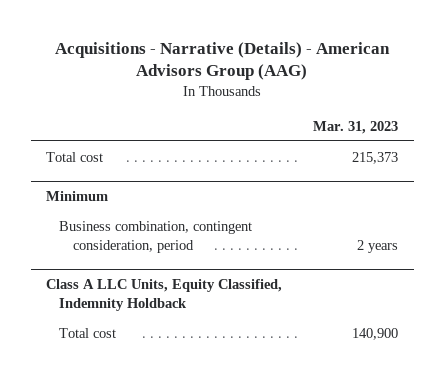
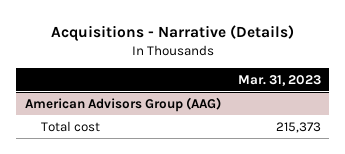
- Acquisitions - Narrative (Details) - American Advisors Group (AAG)
+ Acquisitions - Narrative (Details)
+ American Advisors Group (AAG)
- Minimum
- Business combination, contingent consideration, period | 2 years
- Class A LLC Units, Equity Classified, Indemnity Holdback
- Total cost | 140,900

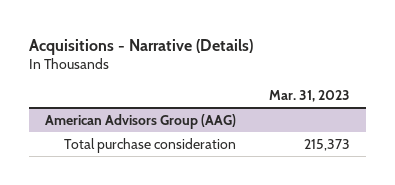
@ American Advisors Group (AAG)
- Total cost | 215,373
+ Total purchase consideration | 215,373

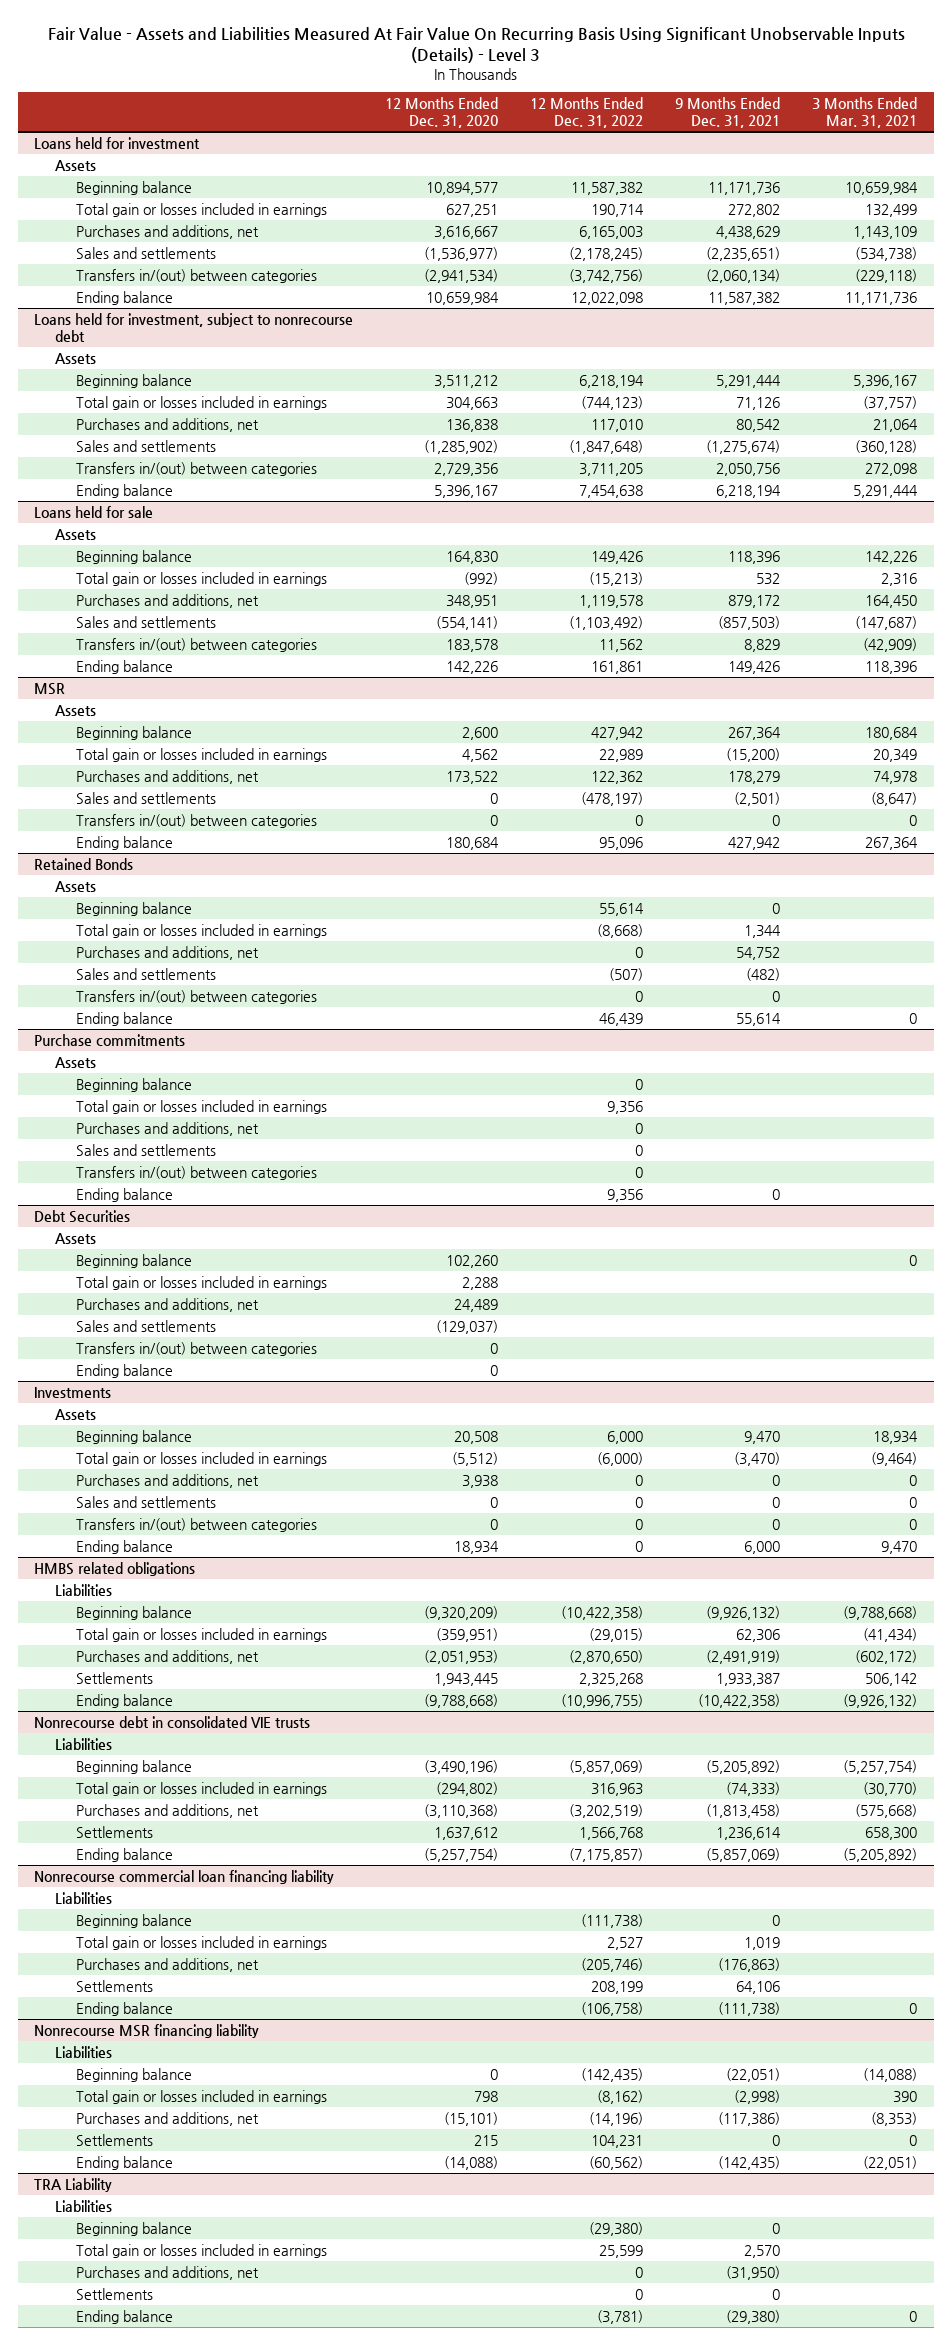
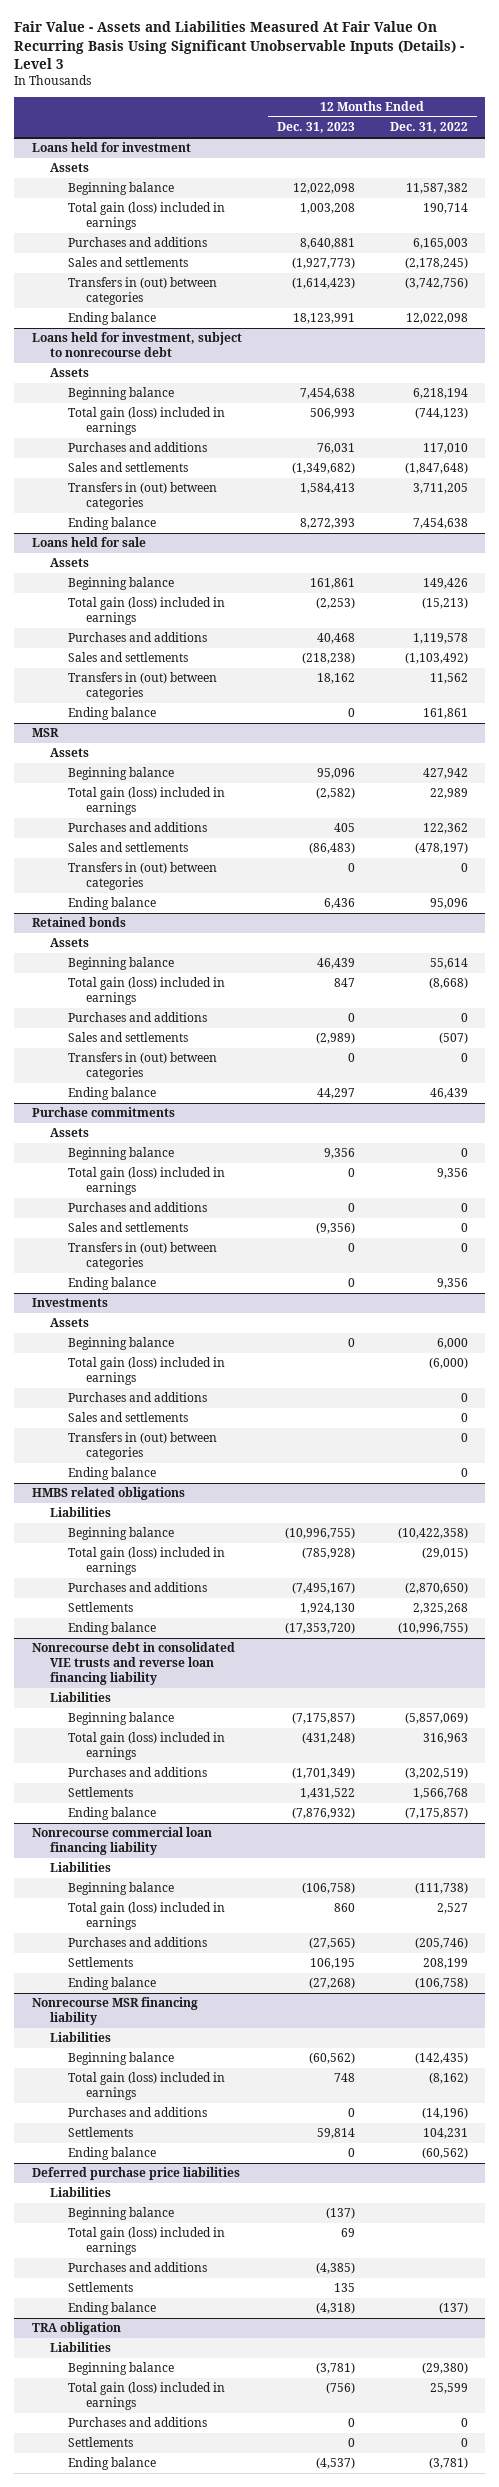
- | 12 Months Ended Dec. 31, 2020 | 12 Months Ended Dec. 31, 2022 | 9 Months Ended Dec. 31, 2021 | 3 Months Ended Mar. 31, 2021
+ | 12 Months Ended Dec. 31, 2023 | 12 Months Ended Dec. 31, 2022
@ Loans held for investment
- Total gain or losses included in earnings | 627,251 | 190,714 | 272,802 | 132,499
- Purchases and additions, net | 3,616,667 | 6,165,003 | 4,438,629 | 1,143,109
+ Total gain (loss) included in earnings | 1,003,208 | 190,714
+ Purchases and additions | 8,640,881 | 6,165,003
- Transfers in/(out) between categories | (2,941,534) | (3,742,756) | (2,060,134) | (229,118)
+ Transfers in (out) between categories | (1,614,423) | (3,742,756)
@ Loans held for investment, subject to nonrecourse debt
- Total gain or losses included in earnings | 304,663 | (744,123) | 71,126 | (37,757)
- Purchases and additions, net | 136,838 | 117,010 | 80,542 | 21,064
+ Total gain (loss) included in earnings | 506,993 | (744,123)
+ Purchases and additions | 76,031 | 117,010
- Transfers in/(out) between categories | 2,729,356 | 3,711,205 | 2,050,756 | 272,098
+ Transfers in (out) between categories | 1,584,413 | 3,711,205
@ Loans held for sale
- Total gain or losses included in earnings | (992) | (15,213) | 532 | 2,316
- Purchases and additions, net | 348,951 | 1,119,578 | 879,172 | 164,450
+ Total gain (loss) included in earnings | (2,253) | (15,213)
+ Purchases and additions | 40,468 | 1,119,578
- Transfers in/(out) between categories | 183,578 | 11,562 | 8,829 | (42,909)
+ Transfers in (out) between categories | 18,162 | 11,562
@ MSR
- Total gain or losses included in earnings | 4,562 | 22,989 | (15,200) | 20,349
- Purchases and additions, net | 173,522 | 122,362 | 178,279 | 74,978
+ Total gain (loss) included in earnings | (2,582) | 22,989
+ Purchases and additions | 405 | 122,362
- Transfers in/(out) between categories | 0 | 0 | 0 | 0
+ Transfers in (out) between categories | 0 | 0
- Retained Bonds
+ Retained bonds
- Total gain or losses included in earnings | | (8,668) | 1,344 |
- Purchases and additions, net | | 0 | 54,752 |
+ Total gain (loss) included in earnings | 847 | (8,668)
+ Purchases and additions | 0 | 0
- Transfers in/(out) between categories | | 0 | 0 |
+ Transfers in (out) between categories | 0 | 0
@ Purchase commitments
- Total gain or losses included in earnings | | 9,356 | |
- Purchases and additions, net | | 0 | |
+ Total gain (loss) included in earnings | 0 | 9,356
+ Purchases and additions | 0 | 0
- Transfers in/(out) between categories | | 0 | |
+ Transfers in (out) between categories | 0 | 0
- Debt Securities
- Assets
- Beginning balance | 102,260 | | | 0
- Total gain or losses included in earnings | 2,288 | | |
- Purchases and additions, net | 24,489 | | |
- Sales and settlements | (129,037) | | |
- Transfers in/(out) between categories | 0 | | |
- Ending balance | 0 | | |
@ Investments
- Total gain or losses included in earnings | (5,512) | (6,000) | (3,470) | (9,464)
- Purchases and additions, net | 3,938 | 0 | 0 | 0
+ Total gain (loss) included in earnings | | (6,000)
+ Purchases and additions | | 0
- Transfers in/(out) between categories | 0 | 0 | 0 | 0
+ Transfers in (out) between categories | | 0
@ HMBS related obligations
- Total gain or losses included in earnings | (359,951) | (29,015) | 62,306 | (41,434)
- Purchases and additions, net | (2,051,953) | (2,870,650) | (2,491,919) | (602,172)
+ Total gain (loss) included in earnings | (785,928) | (29,015)
+ Purchases and additions | (7,495,167) | (2,870,650)
- Nonrecourse debt in consolidated VIE trusts
+ Nonrecourse debt in consolidated VIE trusts and reverse loan financing liability
- Total gain or losses included in earnings | (294,802) | 316,963 | (74,333) | (30,770)
- Purchases and additions, net | (3,110,368) | (3,202,519) | (1,813,458) | (575,668)
+ Total gain (loss) included in earnings | (431,248) | 316,963
+ Purchases and additions | (1,701,349) | (3,202,519)
@ Nonrecourse commercial loan financing liability
- Total gain or losses included in earnings | | 2,527 | 1,019 |
- Purchases and additions, net | | (205,746) | (176,863) |
+ Total gain (loss) included in earnings | 860 | 2,527
+ Purchases and additions | (27,565) | (205,746)
@ Nonrecourse MSR financing liability
- Total gain or losses included in earnings | 798 | (8,162) | (2,998) | 390
- Purchases and additions, net | (15,101) | (14,196) | (117,386) | (8,353)
+ Total gain (loss) included in earnings | 748 | (8,162)
+ Purchases and additions | 0 | (14,196)
- TRA Liability
+ Deferred purchase price liabilities
+ Beginning balance | (137) |
+ Total gain (loss) included in earnings | 69 |
+ Purchases and additions | (4,385) |
+ Settlements | 135 |
+ Ending balance | (4,318) | (137)
+ TRA obligation
+ Liabilities
- Total gain or losses included in earnings | | 25,599 | 2,570 |
- Purchases and additions, net | | 0 | (31,950) |
+ Total gain (loss) included in earnings | (756) | 25,599
+ Purchases and additions | 0 | 0

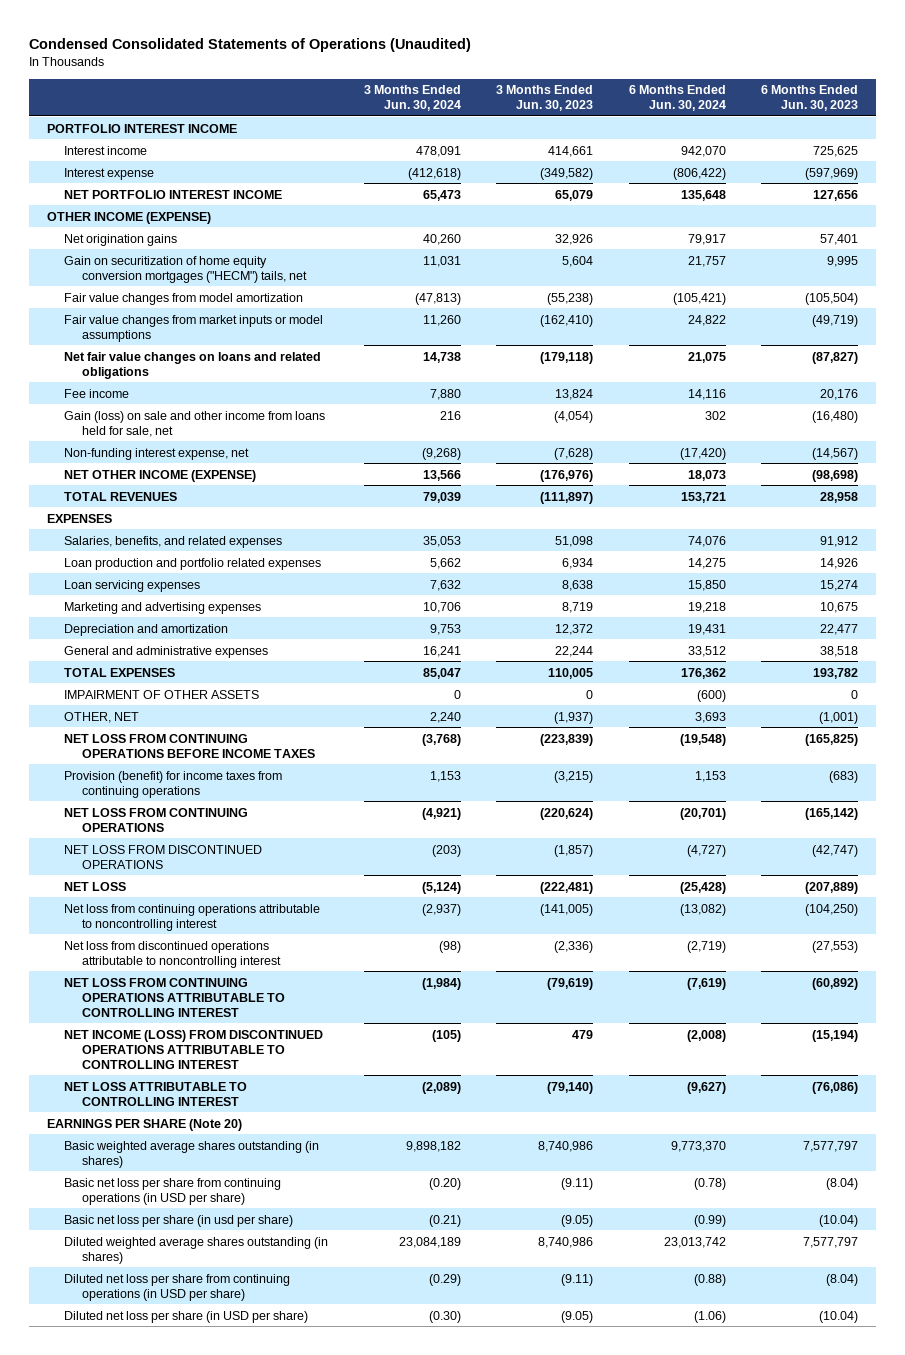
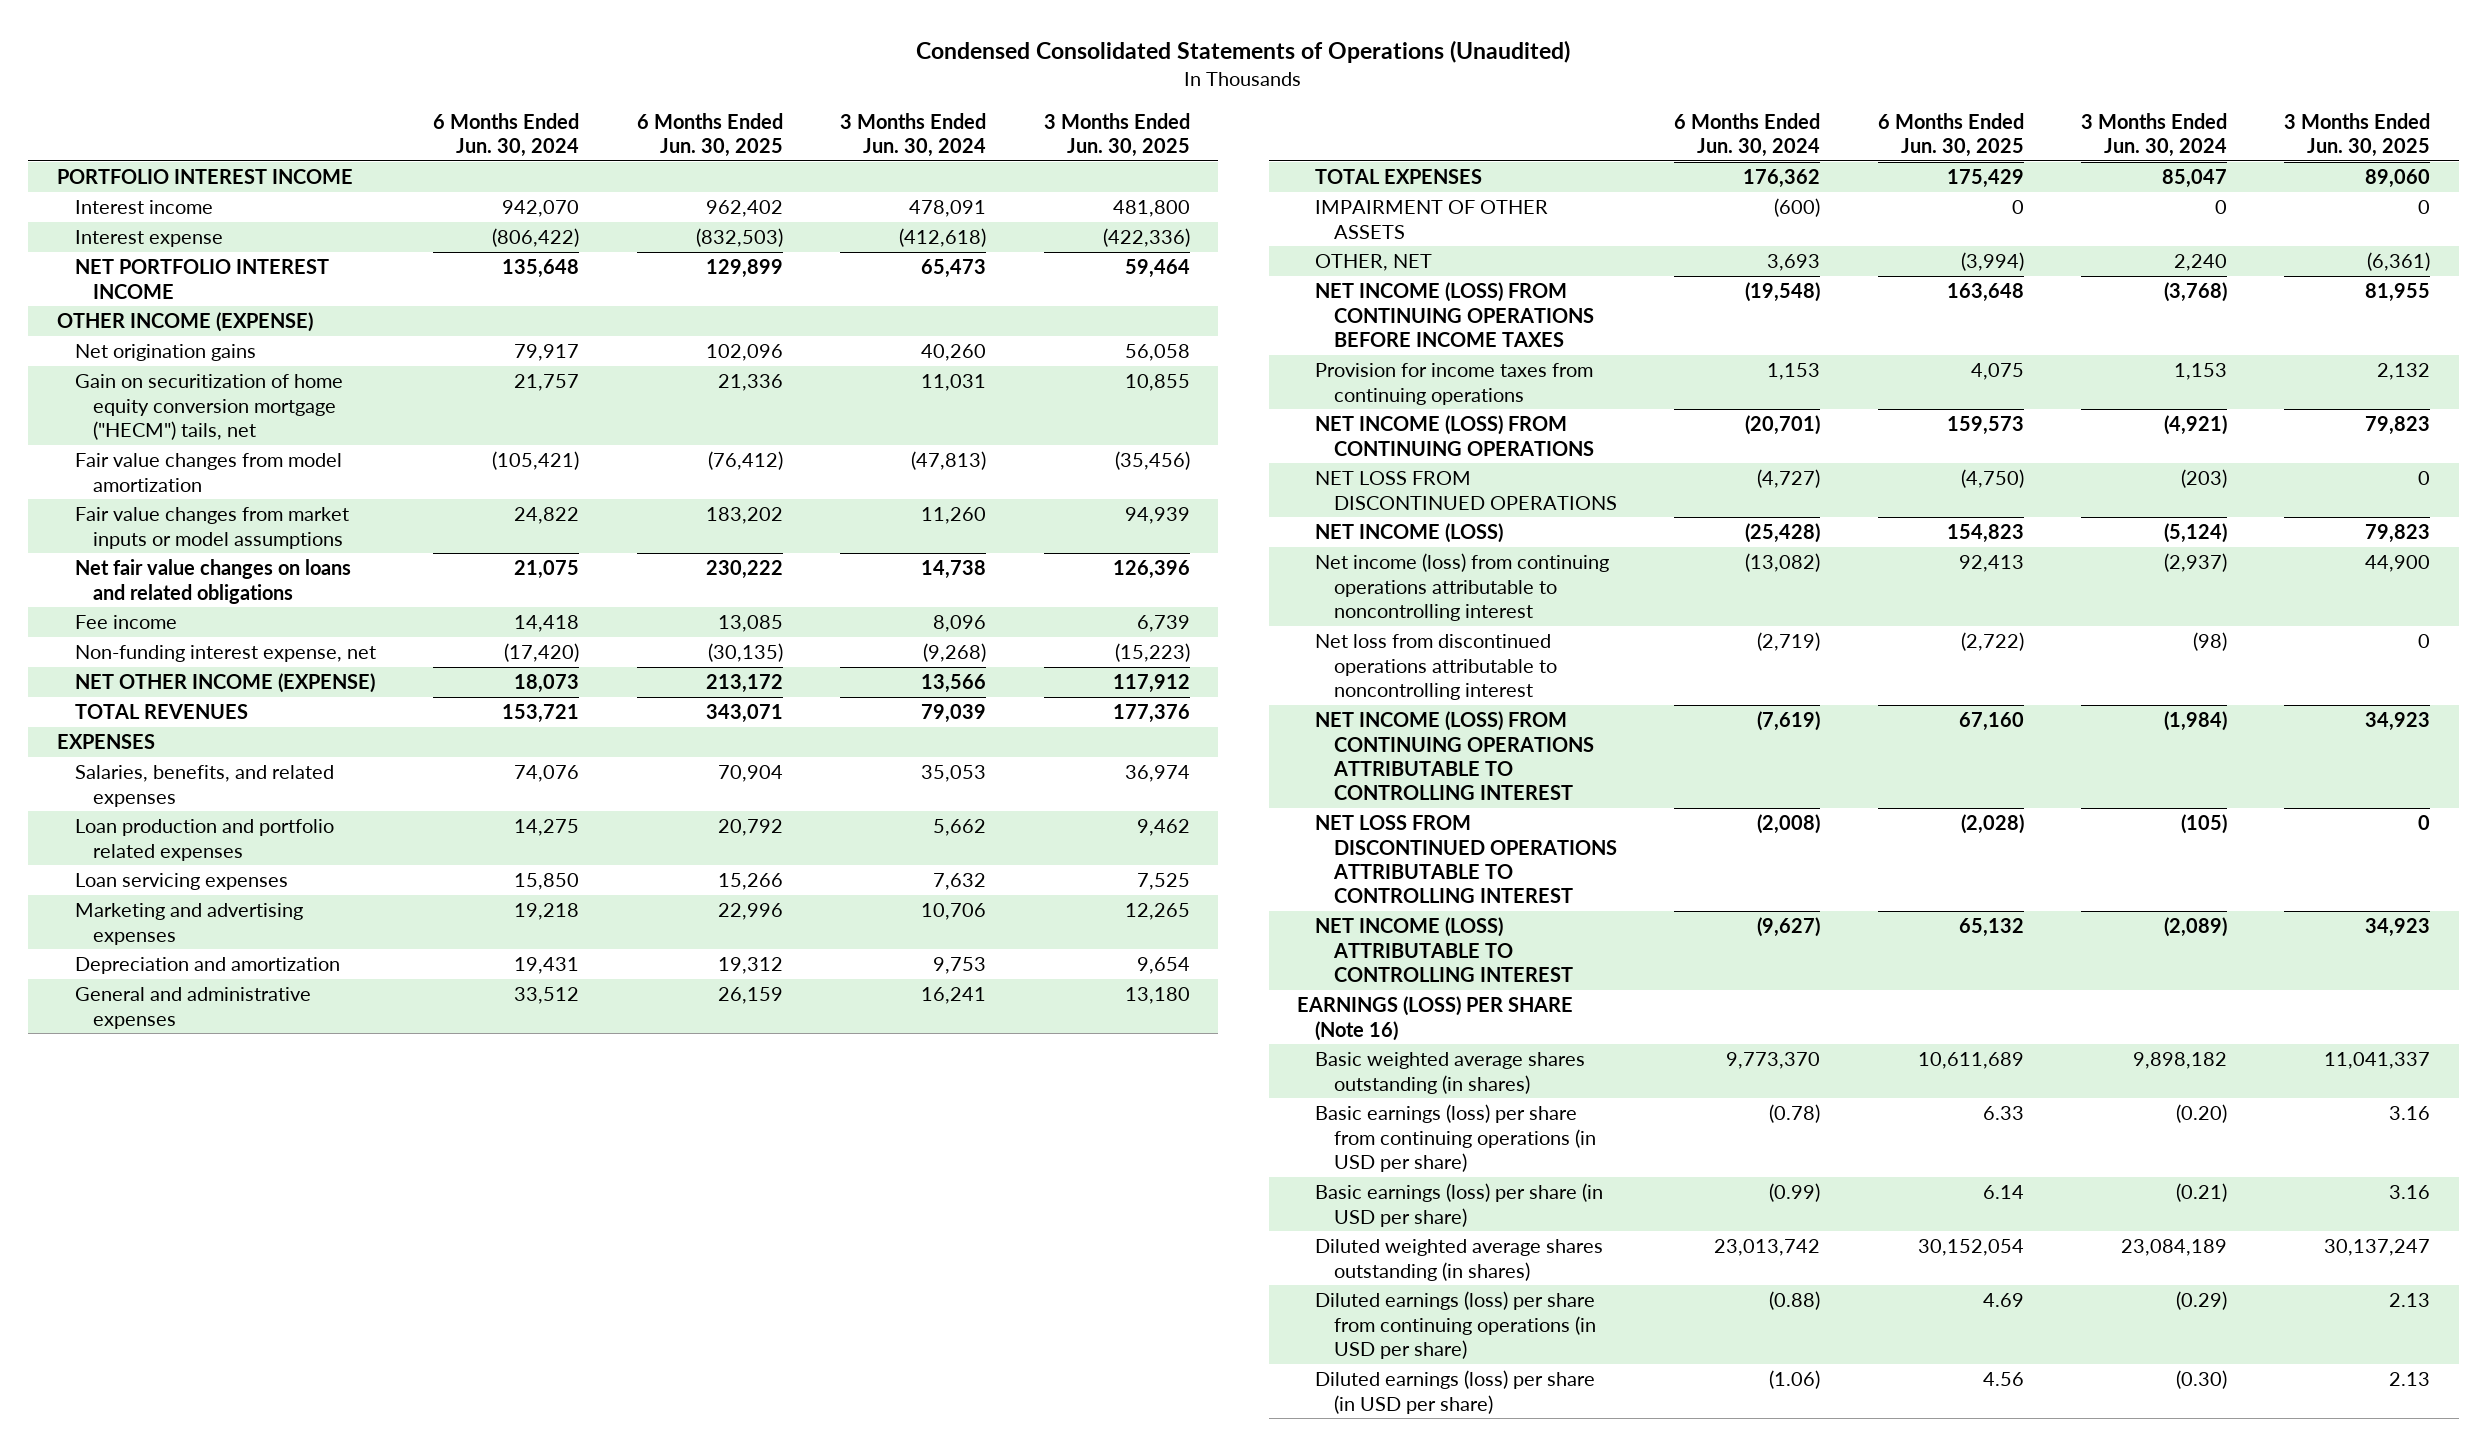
- | 3 Months Ended Jun. 30, 2024 | 3 Months Ended Jun. 30, 2023 | 6 Months Ended Jun. 30, 2024 | 6 Months Ended Jun. 30, 2023
+ | 6 Months Ended Jun. 30, 2024 | 6 Months Ended Jun. 30, 2025 | 3 Months Ended Jun. 30, 2024 | 3 Months Ended Jun. 30, 2025
- Gain on securitization of home equity conversion mortgages ("HECM") tails, net | 11,031 | 5,604 | 21,757 | 9,995
+ Gain on securitization of home equity conversion mortgage ("HECM") tails, net | 21,757 | 21,336 | 11,031 | 10,855
- Fee income | 7,880 | 13,824 | 14,116 | 20,176
- Gain (loss) on sale and other income from loans held for sale, net | 216 | (4,054) | 302 | (16,480)
+ Fee income | 14,418 | 13,085 | 8,096 | 6,739
- NET LOSS FROM CONTINUING OPERATIONS BEFORE INCOME TAXES | (3,768) | (223,839) | (19,548) | (165,825)
- Provision (benefit) for income taxes from continuing operations | 1,153 | (3,215) | 1,153 | (683)
- NET LOSS FROM CONTINUING OPERATIONS | (4,921) | (220,624) | (20,701) | (165,142)
+ NET INCOME (LOSS) FROM CONTINUING OPERATIONS BEFORE INCOME TAXES | (19,548) | 163,648 | (3,768) | 81,955
+ Provision for income taxes from continuing operations | 1,153 | 4,075 | 1,153 | 2,132
+ NET INCOME (LOSS) FROM CONTINUING OPERATIONS | (20,701) | 159,573 | (4,921) | 79,823
- NET LOSS | (5,124) | (222,481) | (25,428) | (207,889)
- Net loss from continuing operations attributable to noncontrolling interest | (2,937) | (141,005) | (13,082) | (104,250)
+ NET INCOME (LOSS) | (25,428) | 154,823 | (5,124) | 79,823
+ Net income (loss) from continuing operations attributable to noncontrolling interest | (13,082) | 92,413 | (2,937) | 44,900
- NET LOSS FROM CONTINUING OPERATIONS ATTRIBUTABLE TO CONTROLLING INTEREST | (1,984) | (79,619) | (7,619) | (60,892)
- NET INCOME (LOSS) FROM DISCONTINUED OPERATIONS ATTRIBUTABLE TO CONTROLLING INTEREST | (105) | 479 | (2,008) | (15,194)
- NET LOSS ATTRIBUTABLE TO CONTROLLING INTEREST | (2,089) | (79,140) | (9,627) | (76,086)
- EARNINGS PER SHARE (Note 20)
+ NET INCOME (LOSS) FROM CONTINUING OPERATIONS ATTRIBUTABLE TO CONTROLLING INTEREST | (7,619) | 67,160 | (1,984) | 34,923
+ NET LOSS FROM DISCONTINUED OPERATIONS ATTRIBUTABLE TO CONTROLLING INTEREST | (2,008) | (2,028) | (105) | 0
+ NET INCOME (LOSS) ATTRIBUTABLE TO CONTROLLING INTEREST | (9,627) | 65,132 | (2,089) | 34,923
+ EARNINGS (LOSS) PER SHARE (Note 16)
- Basic net loss per share from continuing operations (in USD per share) | (0.20) | (9.11) | (0.78) | (8.04)
- Basic net loss per share (in usd per share) | (0.21) | (9.05) | (0.99) | (10.04)
+ Basic earnings (loss) per share from continuing operations (in USD per share) | (0.78) | 6.33 | (0.20) | 3.16
+ Basic earnings (loss) per share (in USD per share) | (0.99) | 6.14 | (0.21) | 3.16
- Diluted net loss per share from continuing operations (in USD per share) | (0.29) | (9.11) | (0.88) | (8.04)
- Diluted net loss per share (in USD per share) | (0.30) | (9.05) | (1.06) | (10.04)
+ Diluted earnings (loss) per share from continuing operations (in USD per share) | (0.88) | 4.69 | (0.29) | 2.13
+ Diluted earnings (loss) per share (in USD per share) | (1.06) | 4.56 | (0.30) | 2.13

